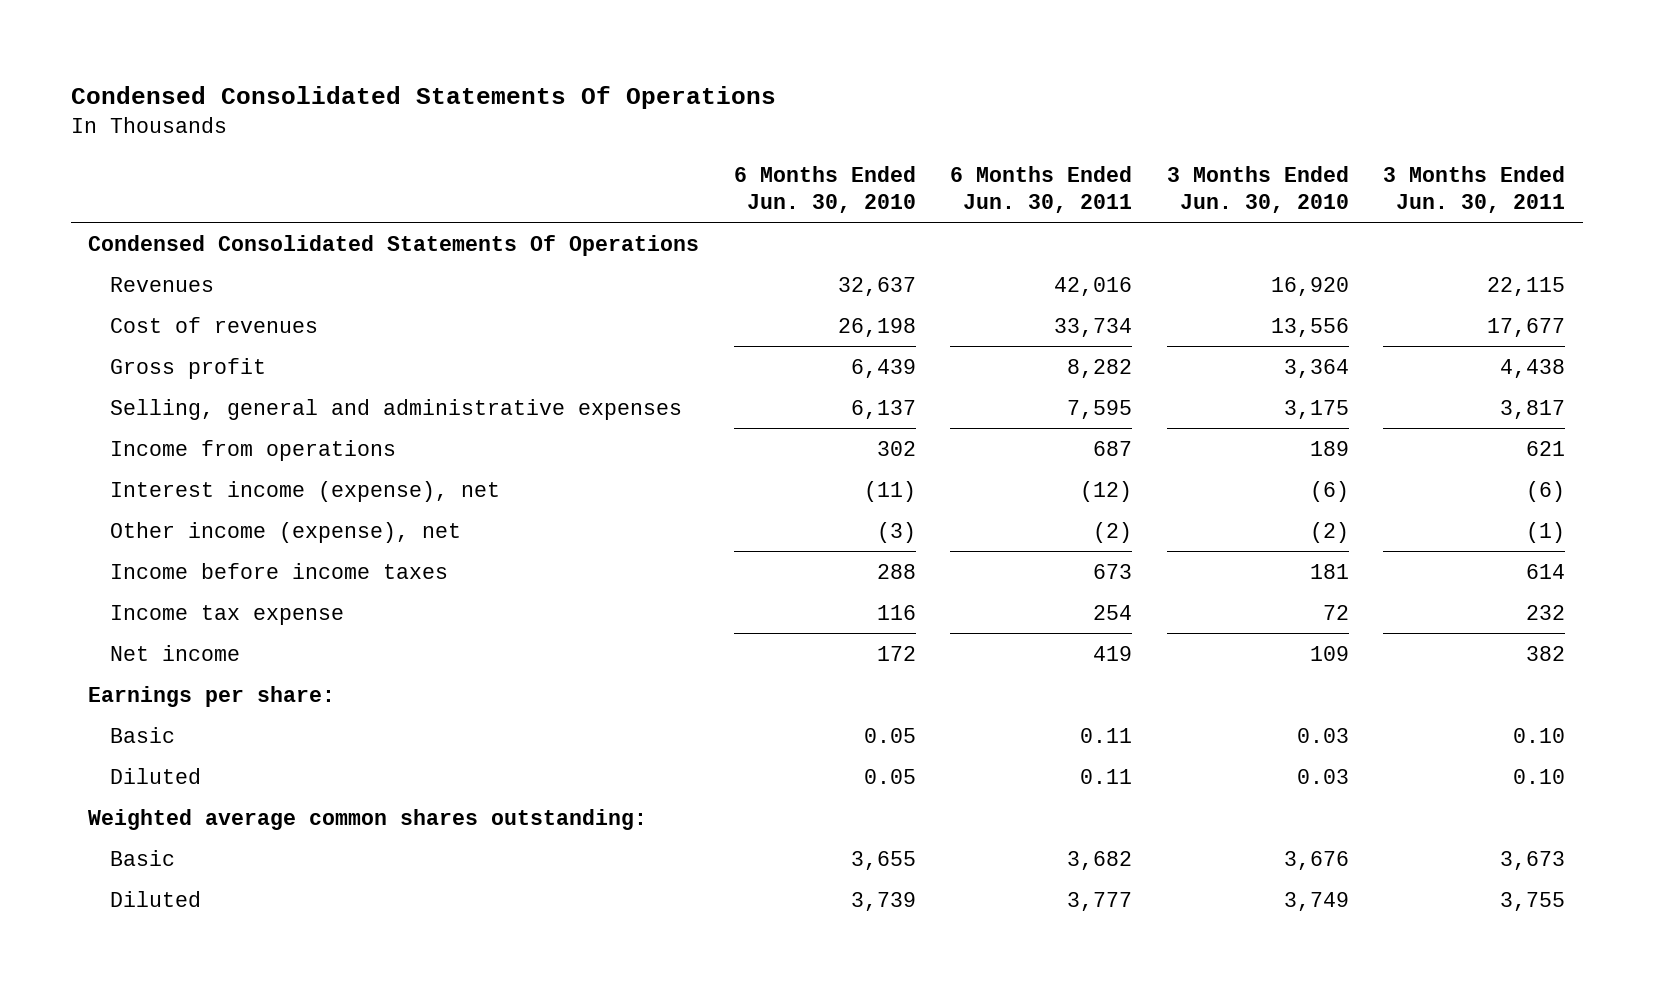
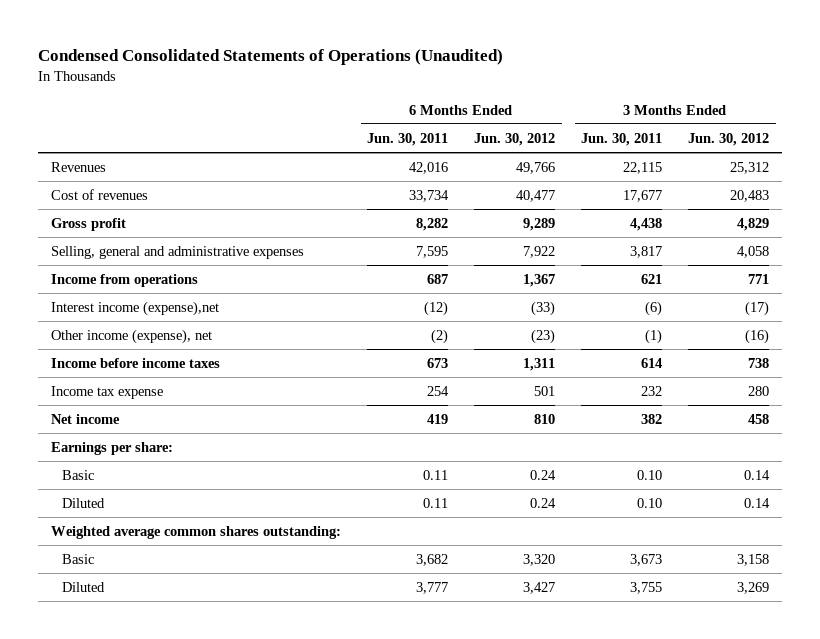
- Condensed Consolidated Statements Of Operations
+ Condensed Consolidated Statements of Operations (Unaudited)
- | 6 Months Ended Jun. 30, 2010 | 6 Months Ended Jun. 30, 2011 | 3 Months Ended Jun. 30, 2010 | 3 Months Ended Jun. 30, 2011
+ | 6 Months Ended Jun. 30, 2011 | 6 Months Ended Jun. 30, 2012 | 3 Months Ended Jun. 30, 2011 | 3 Months Ended Jun. 30, 2012
- Condensed Consolidated Statements Of Operations
- Interest income (expense), net | (11) | (12) | (6) | (6)
+ Interest income (expense),net | (12) | (33) | (6) | (17)

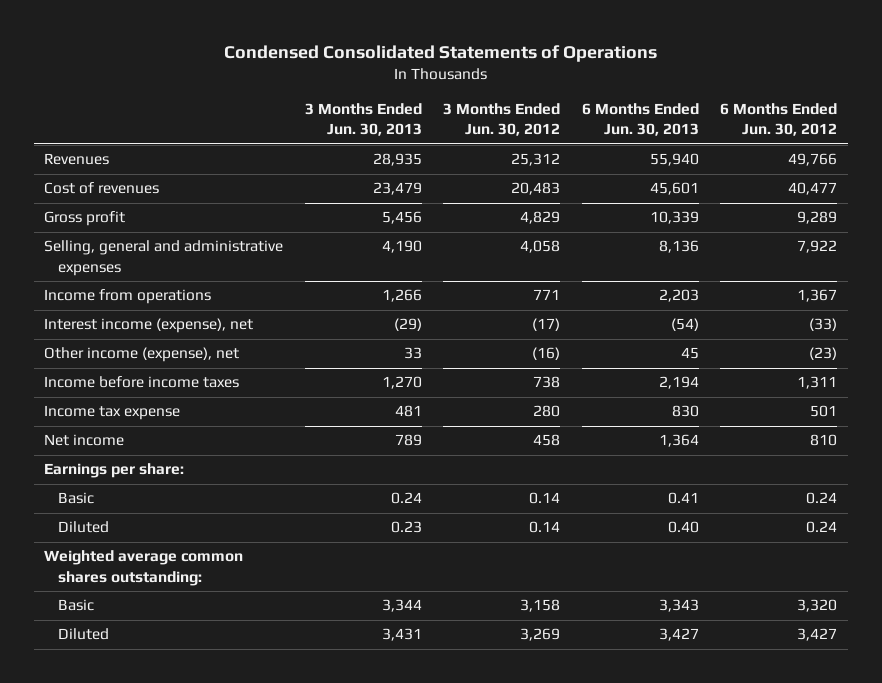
- Condensed Consolidated Statements of Operations (Unaudited)
+ Condensed Consolidated Statements of Operations
- | 6 Months Ended Jun. 30, 2011 | 6 Months Ended Jun. 30, 2012 | 3 Months Ended Jun. 30, 2011 | 3 Months Ended Jun. 30, 2012
+ | 3 Months Ended Jun. 30, 2013 | 3 Months Ended Jun. 30, 2012 | 6 Months Ended Jun. 30, 2013 | 6 Months Ended Jun. 30, 2012
- Interest income (expense),net | (12) | (33) | (6) | (17)
+ Interest income (expense), net | (29) | (17) | (54) | (33)

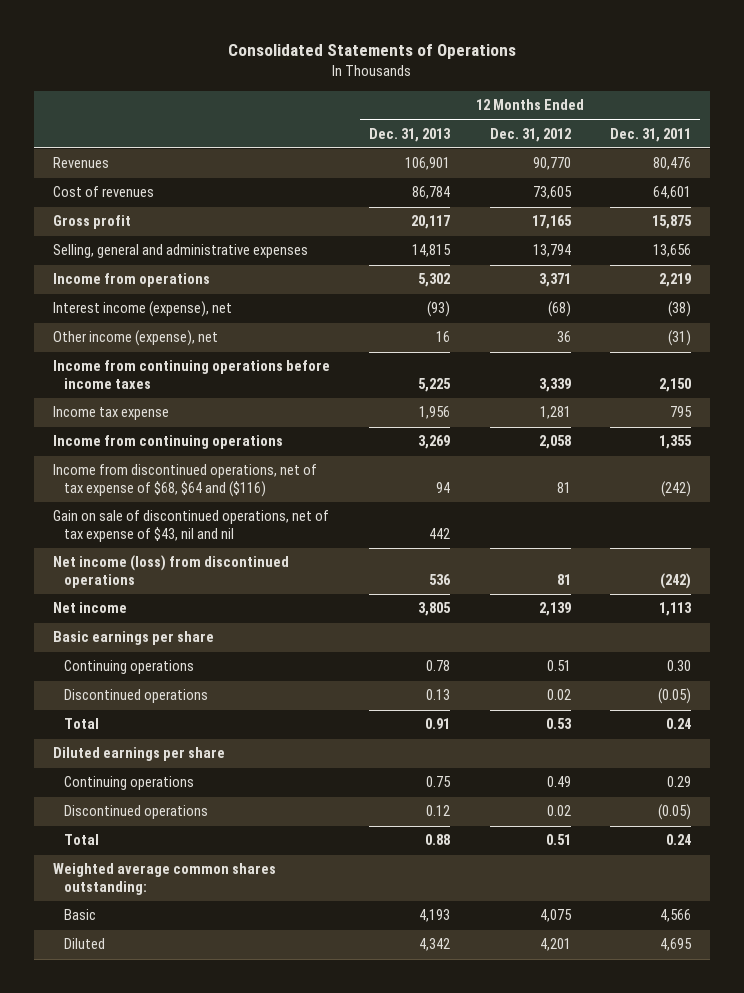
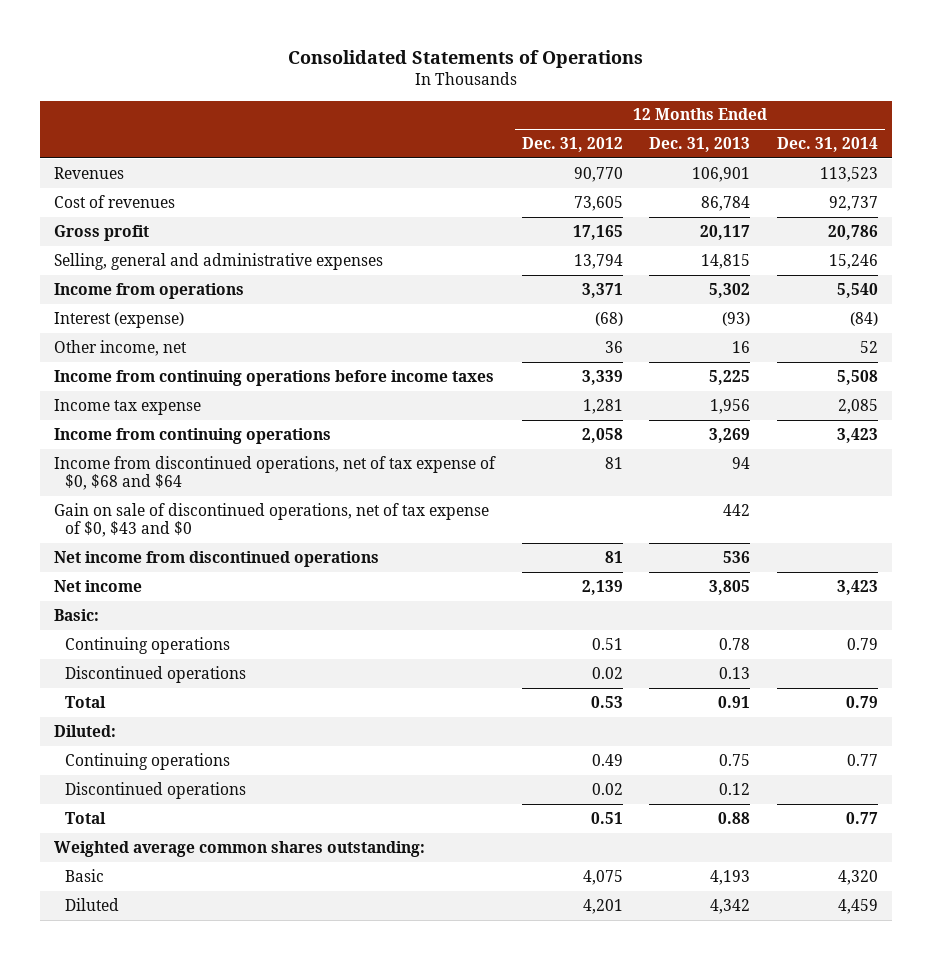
- | 12 Months Ended Dec. 31, 2013 | 12 Months Ended Dec. 31, 2012 | 12 Months Ended Dec. 31, 2011
+ | 12 Months Ended Dec. 31, 2012 | 12 Months Ended Dec. 31, 2013 | 12 Months Ended Dec. 31, 2014
- Interest income (expense), net | (93) | (68) | (38)
- Other income (expense), net | 16 | 36 | (31)
+ Interest (expense) | (68) | (93) | (84)
+ Other income, net | 36 | 16 | 52
- Income from discontinued operations, net of tax expense of $68, $64 and ($116) | 94 | 81 | (242)
- Gain on sale of discontinued operations, net of tax expense of $43, nil and nil | 442 | |
- Net income (loss) from discontinued operations | 536 | 81 | (242)
+ Income from discontinued operations, net of tax expense of $0, $68 and $64 | 81 | 94 |
+ Gain on sale of discontinued operations, net of tax expense of $0, $43 and $0 | | 442 |
+ Net income from discontinued operations | 81 | 536 |
- Basic earnings per share
+ Basic:
- Diluted earnings per share
+ Diluted:

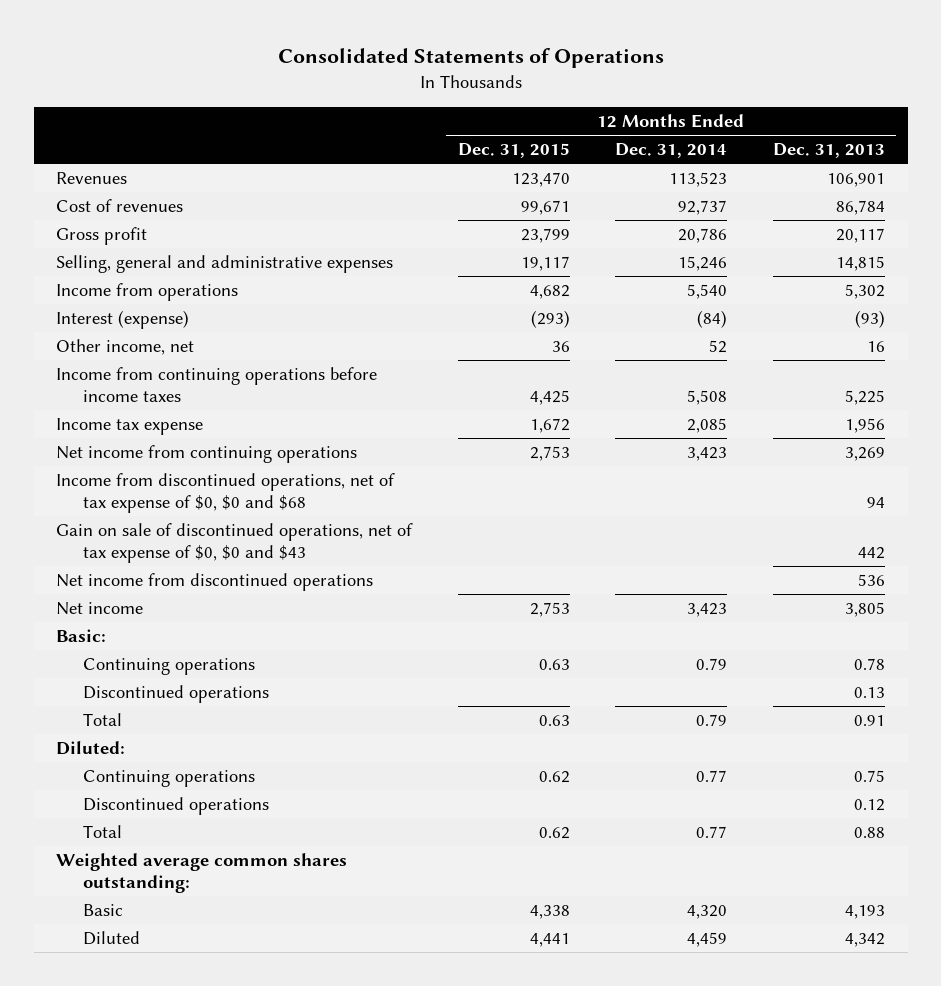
- | 12 Months Ended Dec. 31, 2012 | 12 Months Ended Dec. 31, 2013 | 12 Months Ended Dec. 31, 2014
+ | 12 Months Ended Dec. 31, 2015 | 12 Months Ended Dec. 31, 2014 | 12 Months Ended Dec. 31, 2013
- Income from continuing operations | 2,058 | 3,269 | 3,423
- Income from discontinued operations, net of tax expense of $0, $68 and $64 | 81 | 94 |
- Gain on sale of discontinued operations, net of tax expense of $0, $43 and $0 | | 442 |
+ Net income from continuing operations | 2,753 | 3,423 | 3,269
+ Income from discontinued operations, net of tax expense of $0, $0 and $68 | | | 94
+ Gain on sale of discontinued operations, net of tax expense of $0, $0 and $43 | | | 442

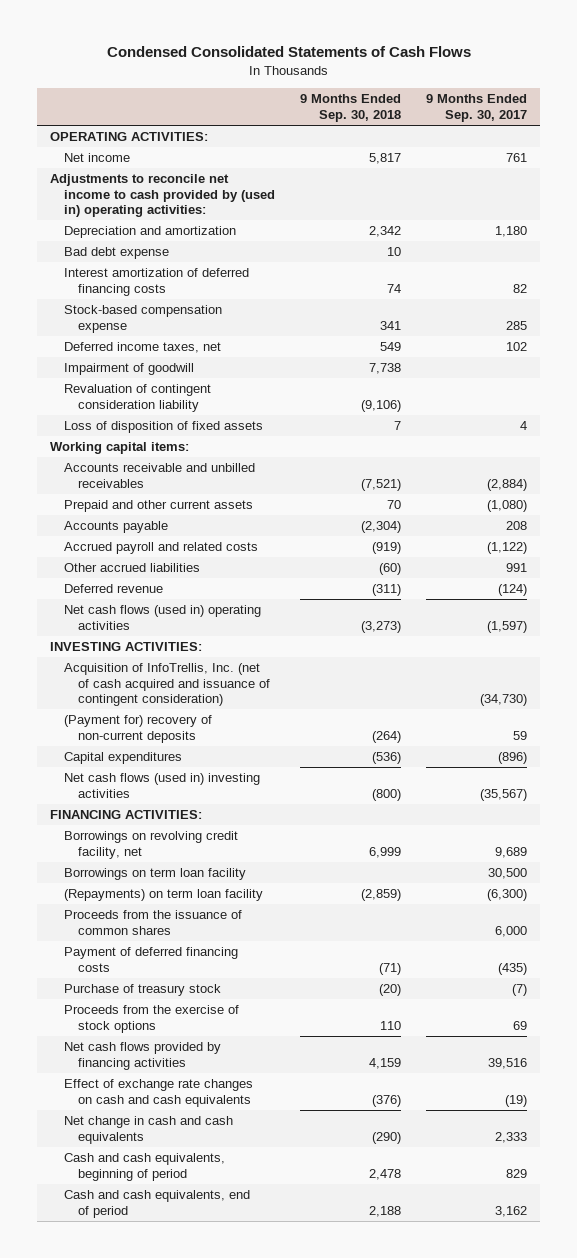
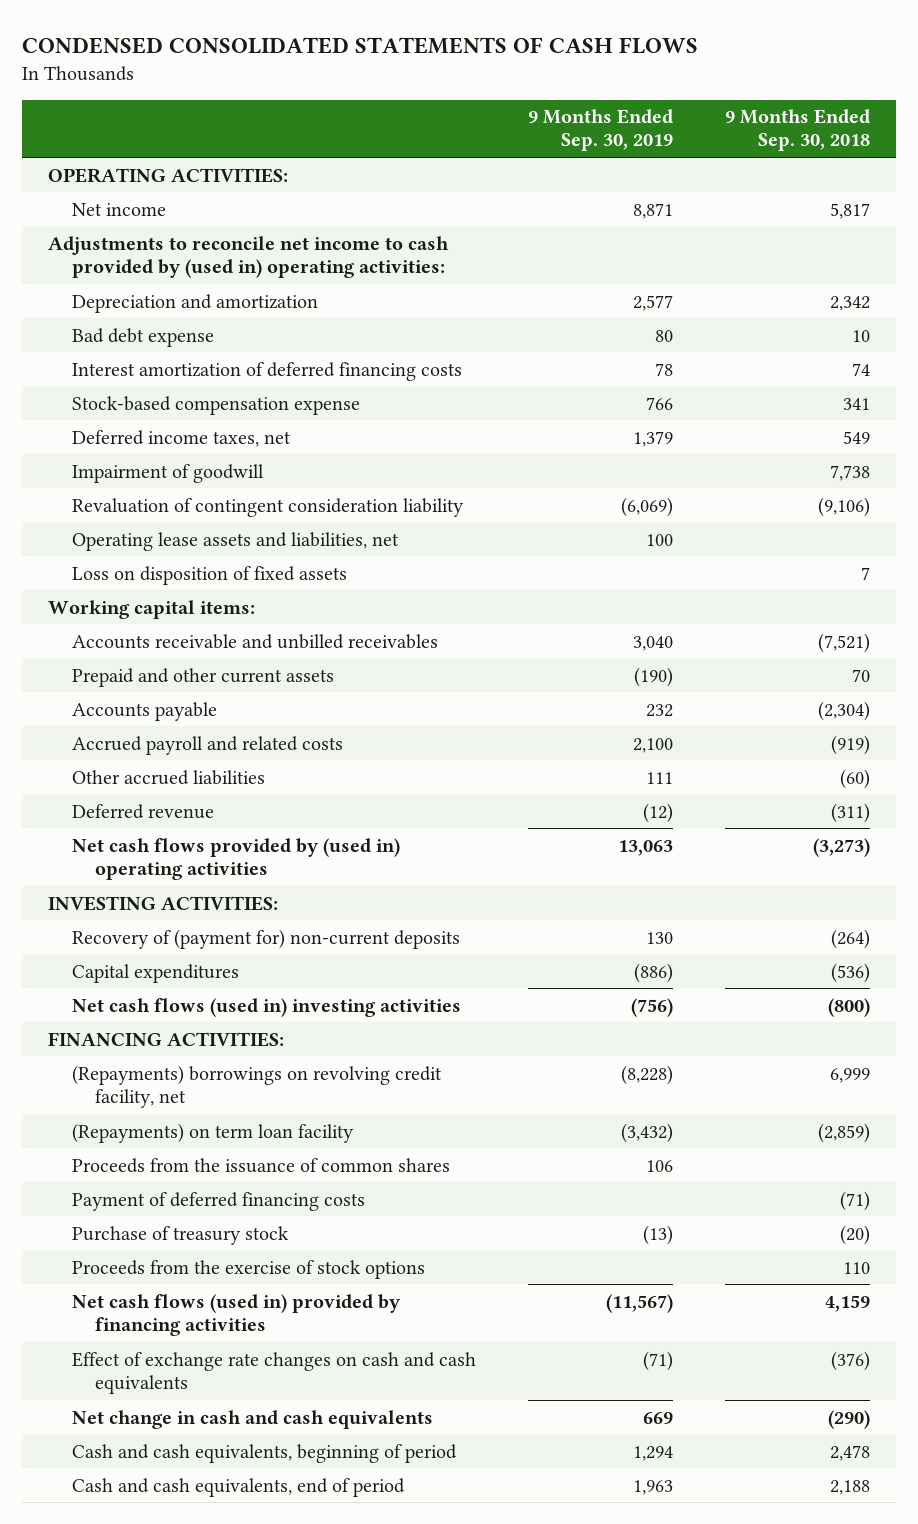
- Condensed Consolidated Statements of Cash Flows
+ CONDENSED CONSOLIDATED STATEMENTS OF CASH FLOWS
- | 9 Months Ended Sep. 30, 2018 | 9 Months Ended Sep. 30, 2017
+ | 9 Months Ended Sep. 30, 2019 | 9 Months Ended Sep. 30, 2018
- Loss of disposition of fixed assets | 7 | 4
+ Operating lease assets and liabilities, net | 100 |
+ Loss on disposition of fixed assets | | 7
- Net cash flows (used in) operating activities | (3,273) | (1,597)
+ Net cash flows provided by (used in) operating activities | 13,063 | (3,273)
- Acquisition of InfoTrellis, Inc. (net of cash acquired and issuance of contingent consideration) | | (34,730)
- (Payment for) recovery of non-current deposits | (264) | 59
+ Recovery of (payment for) non-current deposits | 130 | (264)
- Borrowings on revolving credit facility, net | 6,999 | 9,689
- Borrowings on term loan facility | | 30,500
+ (Repayments) borrowings on revolving credit facility, net | (8,228) | 6,999
- Net cash flows provided by financing activities | 4,159 | 39,516
+ Net cash flows (used in) provided by financing activities | (11,567) | 4,159

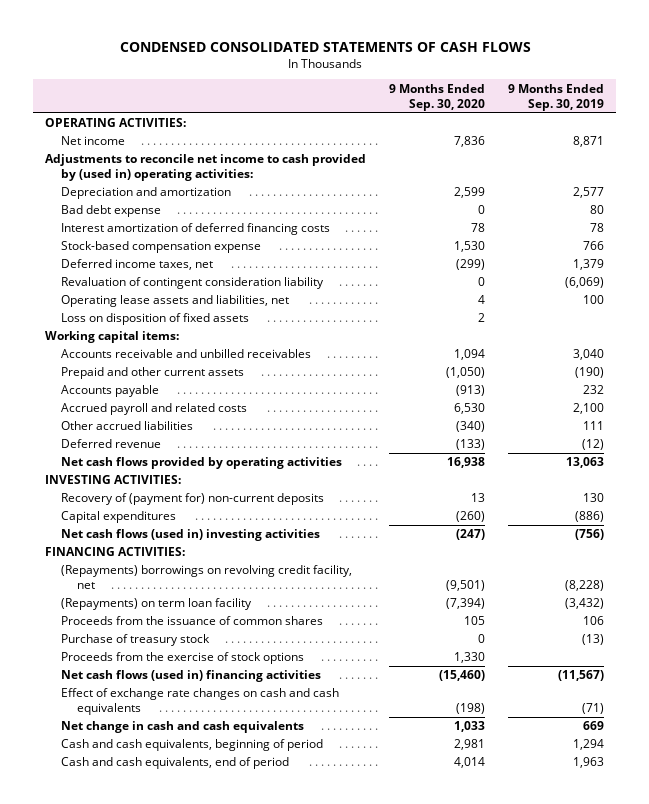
- | 9 Months Ended Sep. 30, 2019 | 9 Months Ended Sep. 30, 2018
+ | 9 Months Ended Sep. 30, 2020 | 9 Months Ended Sep. 30, 2019
- Impairment of goodwill | | 7,738
- Net cash flows provided by (used in) operating activities | 13,063 | (3,273)
+ Net cash flows provided by operating activities | 16,938 | 13,063
- Payment of deferred financing costs | | (71)
- Net cash flows (used in) provided by financing activities | (11,567) | 4,159
+ Net cash flows (used in) financing activities | (15,460) | (11,567)

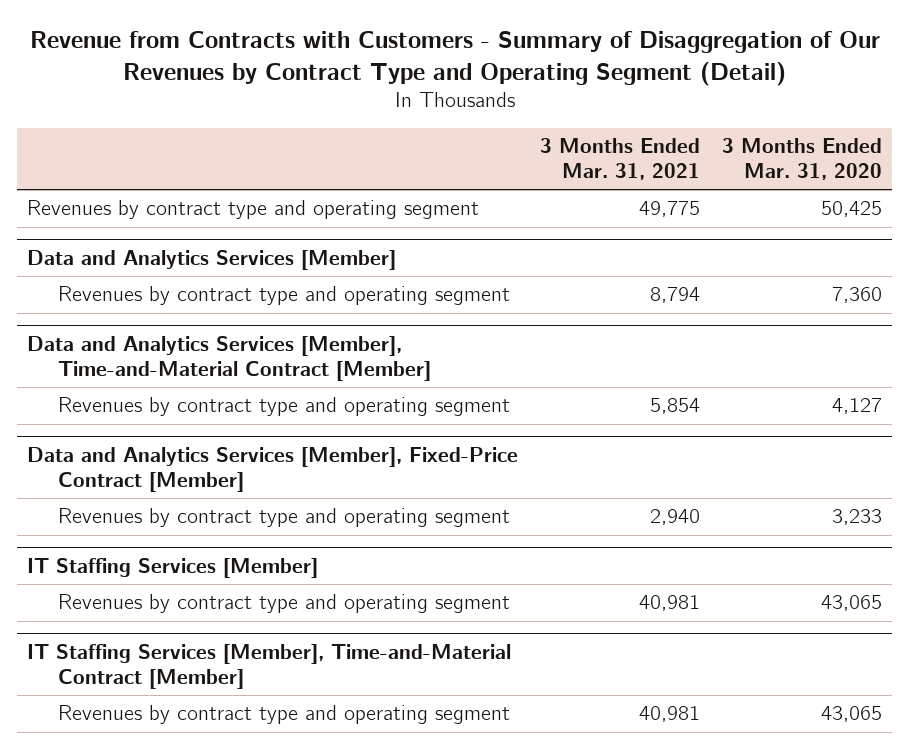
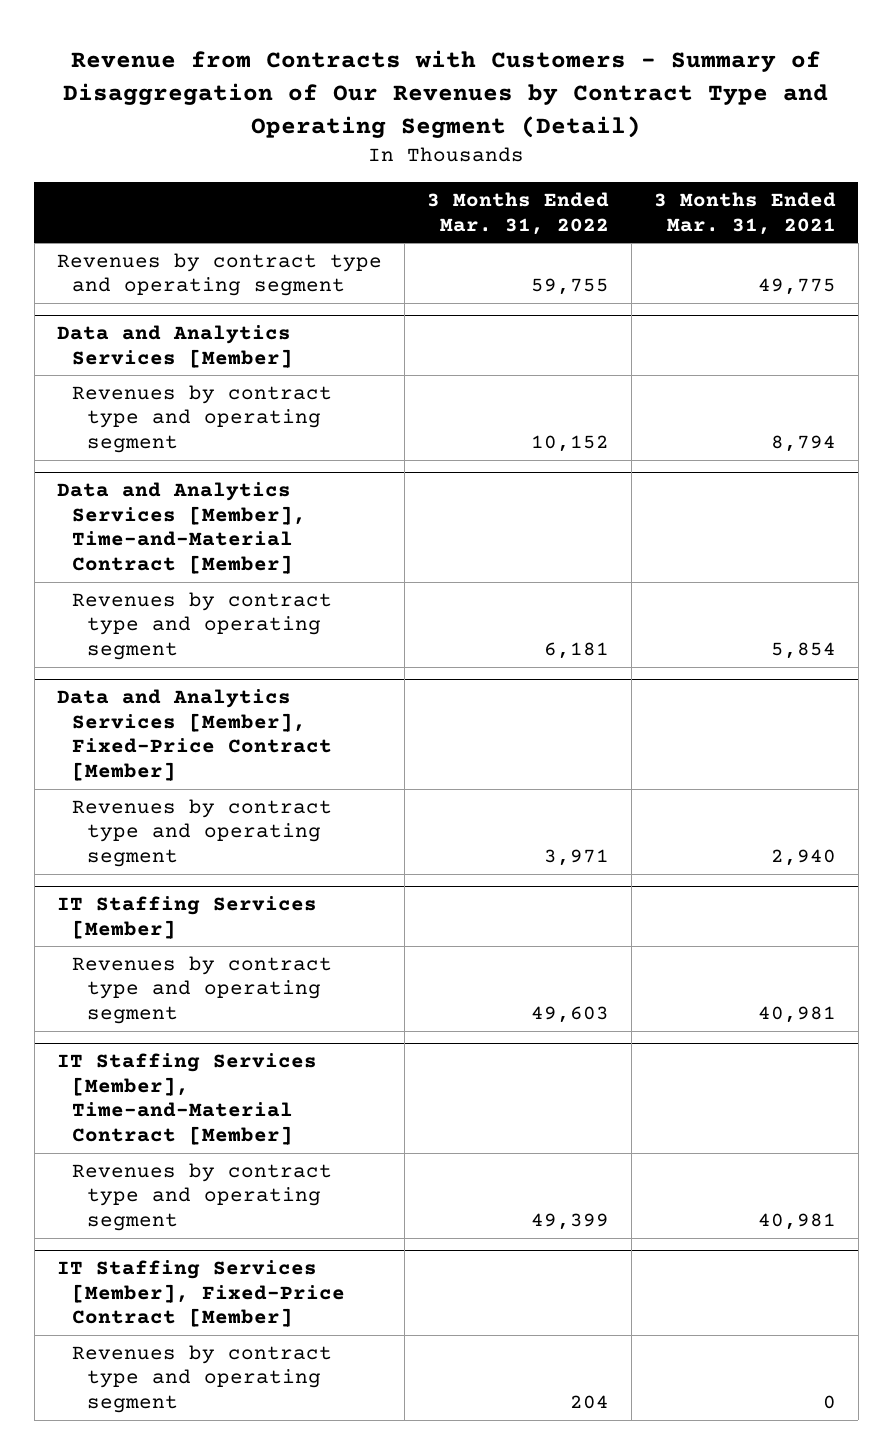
- | 3 Months Ended Mar. 31, 2021 | 3 Months Ended Mar. 31, 2020
+ | 3 Months Ended Mar. 31, 2022 | 3 Months Ended Mar. 31, 2021
+ IT Staffing Services [Member], Fixed-Price Contract [Member]
+ Revenues by contract type and operating segment | 204 | 0

